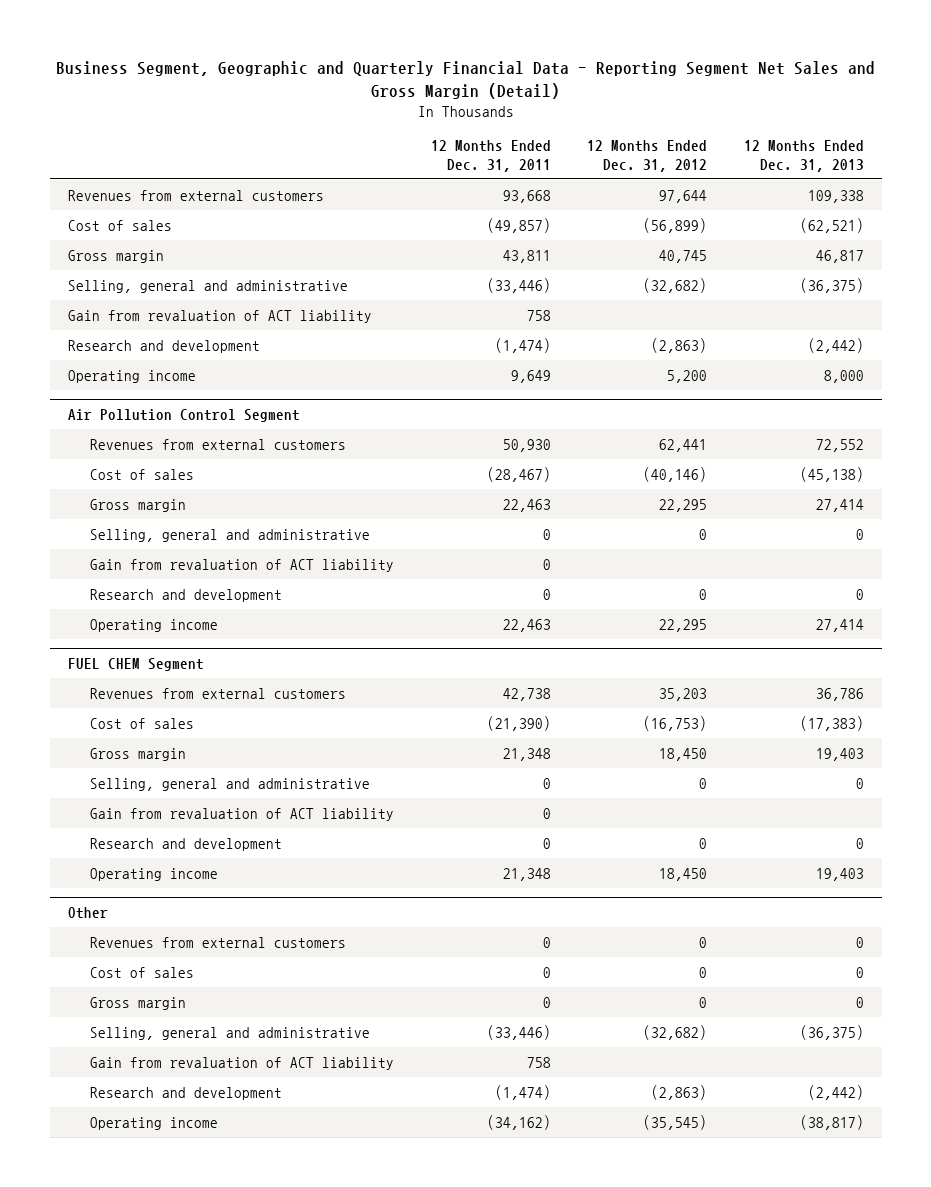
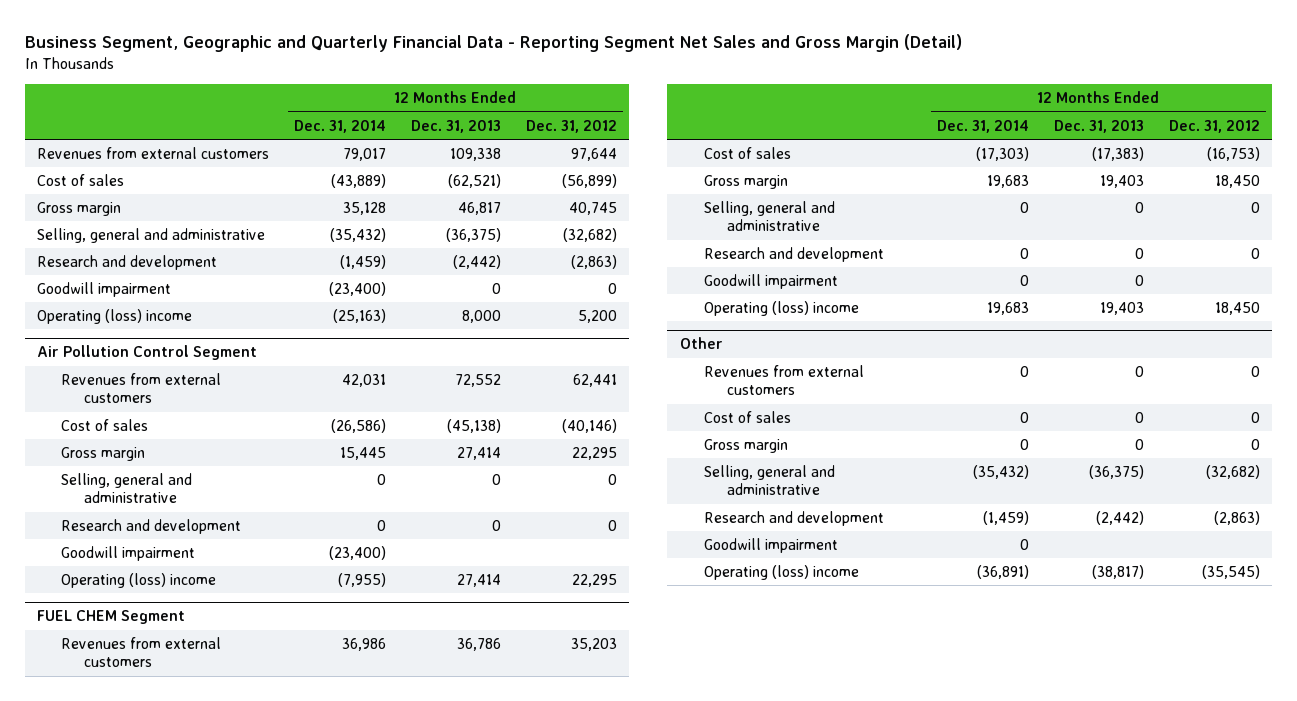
- | 12 Months Ended Dec. 31, 2011 | 12 Months Ended Dec. 31, 2012 | 12 Months Ended Dec. 31, 2013
+ | 12 Months Ended Dec. 31, 2014 | 12 Months Ended Dec. 31, 2013 | 12 Months Ended Dec. 31, 2012
- Gain from revaluation of ACT liability | 758 | |
- Operating income | 9,649 | 5,200 | 8,000
+ Goodwill impairment | (23,400) | 0 | 0
+ Operating (loss) income | (25,163) | 8,000 | 5,200
@ Air Pollution Control Segment
- Gain from revaluation of ACT liability | 0 | |
- Operating income | 22,463 | 22,295 | 27,414
+ Goodwill impairment | (23,400) | |
+ Operating (loss) income | (7,955) | 27,414 | 22,295
@ FUEL CHEM Segment
- Gain from revaluation of ACT liability | 0 | |
- Operating income | 21,348 | 18,450 | 19,403
+ Goodwill impairment | 0 | 0 |
+ Operating (loss) income | 19,683 | 19,403 | 18,450
@ Other
- Gain from revaluation of ACT liability | 758 | |
- Operating income | (34,162) | (35,545) | (38,817)
+ Goodwill impairment | 0 | |
+ Operating (loss) income | (36,891) | (38,817) | (35,545)

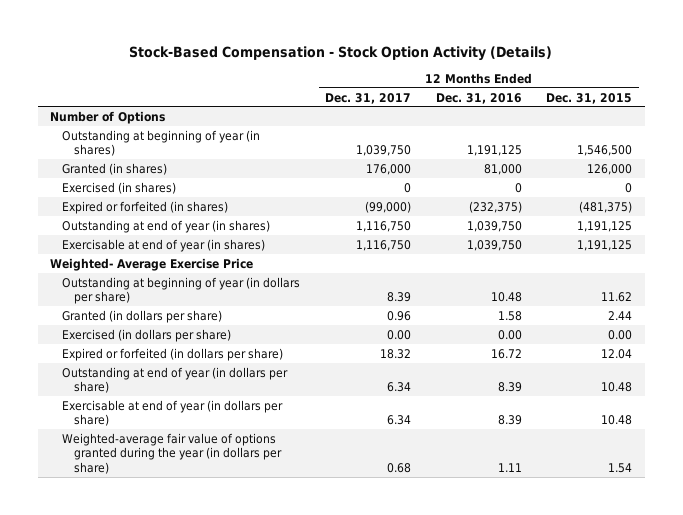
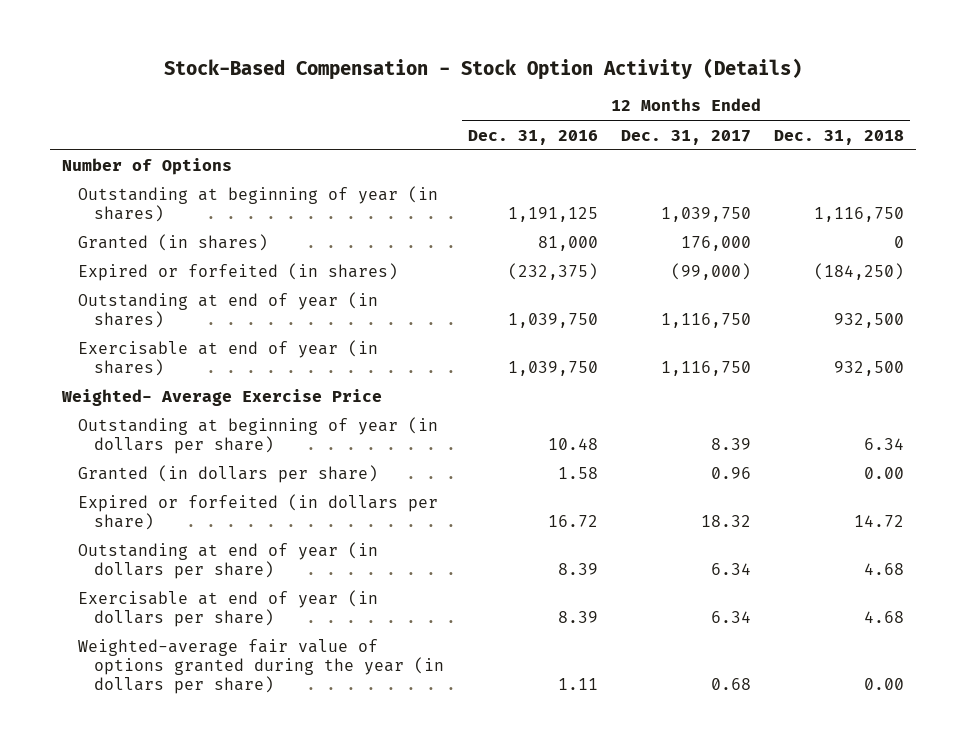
- | 12 Months Ended Dec. 31, 2017 | 12 Months Ended Dec. 31, 2016 | 12 Months Ended Dec. 31, 2015
+ | 12 Months Ended Dec. 31, 2016 | 12 Months Ended Dec. 31, 2017 | 12 Months Ended Dec. 31, 2018
- Exercised (in shares) | 0 | 0 | 0
- Exercised (in dollars per share) | 0.00 | 0.00 | 0.00

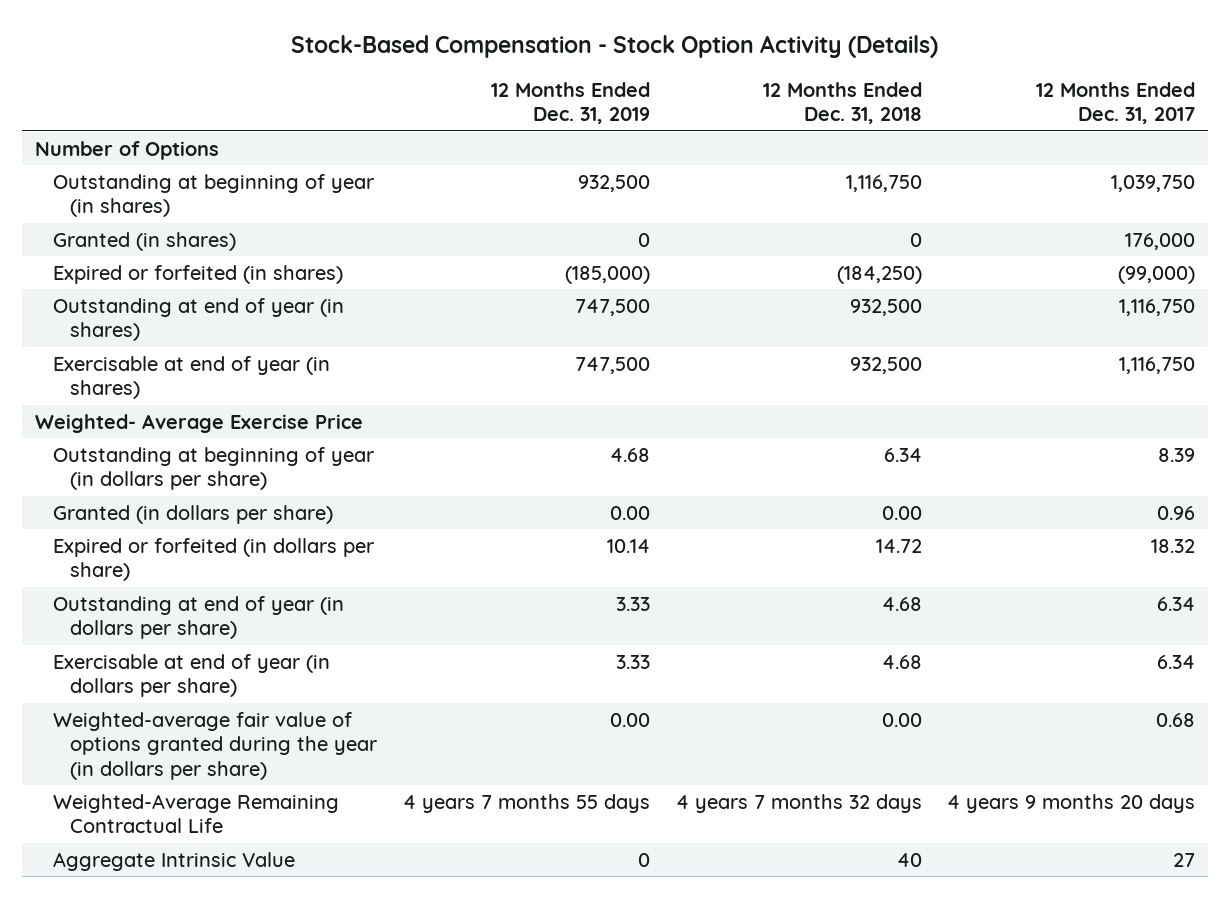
- | 12 Months Ended Dec. 31, 2016 | 12 Months Ended Dec. 31, 2017 | 12 Months Ended Dec. 31, 2018
+ | 12 Months Ended Dec. 31, 2019 | 12 Months Ended Dec. 31, 2018 | 12 Months Ended Dec. 31, 2017
+ Weighted-Average Remaining Contractual Life | 4 years 7 months 55 days | 4 years 7 months 32 days | 4 years 9 months 20 days
+ Aggregate Intrinsic Value | 0 | 40 | 27

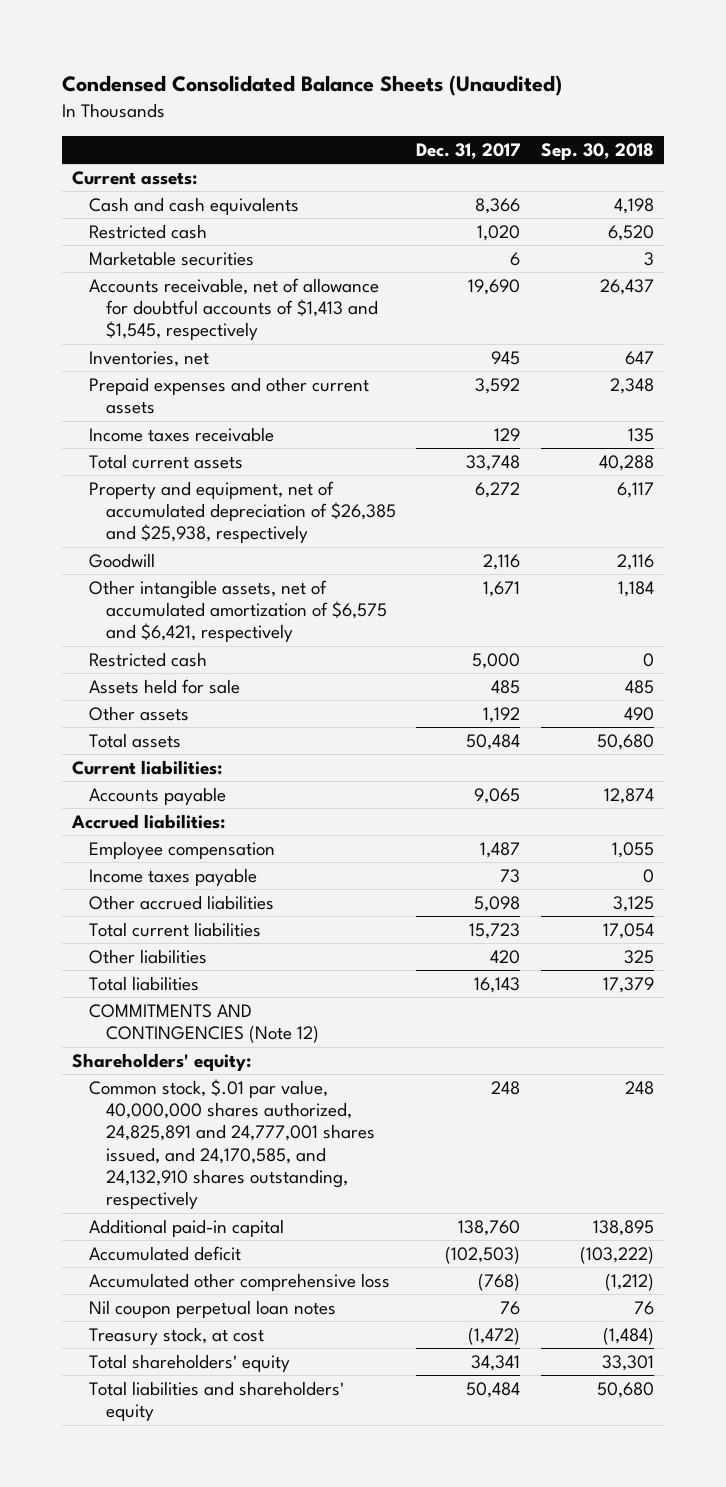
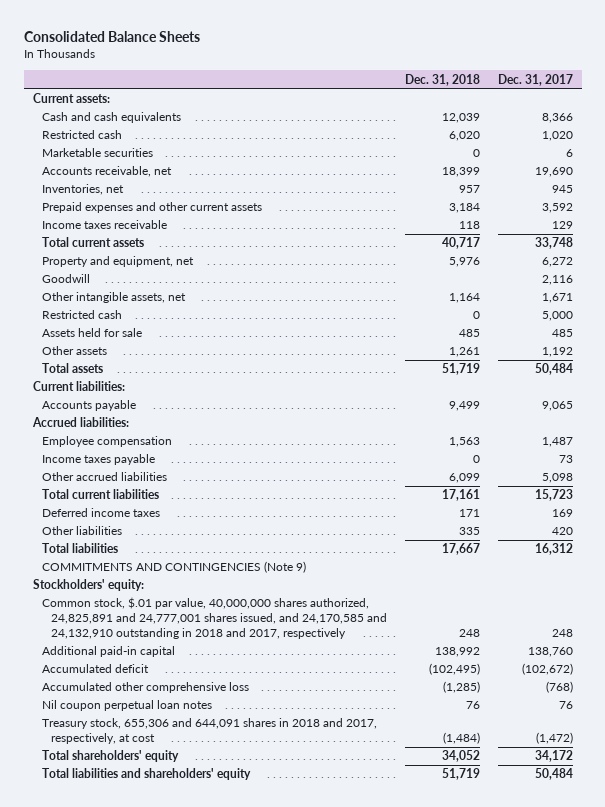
- Condensed Consolidated Balance Sheets (Unaudited)
+ Consolidated Balance Sheets
- | Dec. 31, 2017 | Sep. 30, 2018
+ | Dec. 31, 2018 | Dec. 31, 2017
- Accounts receivable, net of allowance for doubtful accounts of $1,413 and $1,545, respectively | 19,690 | 26,437
+ Accounts receivable, net | 18,399 | 19,690
- Property and equipment, net of accumulated depreciation of $26,385 and $25,938, respectively | 6,272 | 6,117
+ Property and equipment, net | 5,976 | 6,272
- Other intangible assets, net of accumulated amortization of $6,575 and $6,421, respectively | 1,671 | 1,184
+ Other intangible assets, net | 1,164 | 1,671
+ Deferred income taxes | 171 | 169
- Total liabilities | 16,143 | 17,379
- COMMITMENTS AND CONTINGENCIES (Note 12)
- Shareholders' equity:
- Common stock, $.01 par value, 40,000,000 shares authorized, 24,825,891 and 24,777,001 shares issued, and 24,170,585, and 24,132,910 shares outstanding, respectively | 248 | 248
+ Total liabilities | 17,667 | 16,312
+ COMMITMENTS AND CONTINGENCIES (Note 9)
+ Stockholders' equity:
+ Common stock, $.01 par value, 40,000,000 shares authorized, 24,825,891 and 24,777,001 shares issued, and 24,170,585 and 24,132,910 outstanding in 2018 and 2017, respectively | 248 | 248
- Accumulated deficit | (102,503) | (103,222)
+ Accumulated deficit | (102,495) | (102,672)
- Treasury stock, at cost | (1,472) | (1,484)
- Total shareholders' equity | 34,341 | 33,301
+ Treasury stock, 655,306 and 644,091 shares in 2018 and 2017, respectively, at cost | (1,484) | (1,472)
+ Total shareholders' equity | 34,052 | 34,172

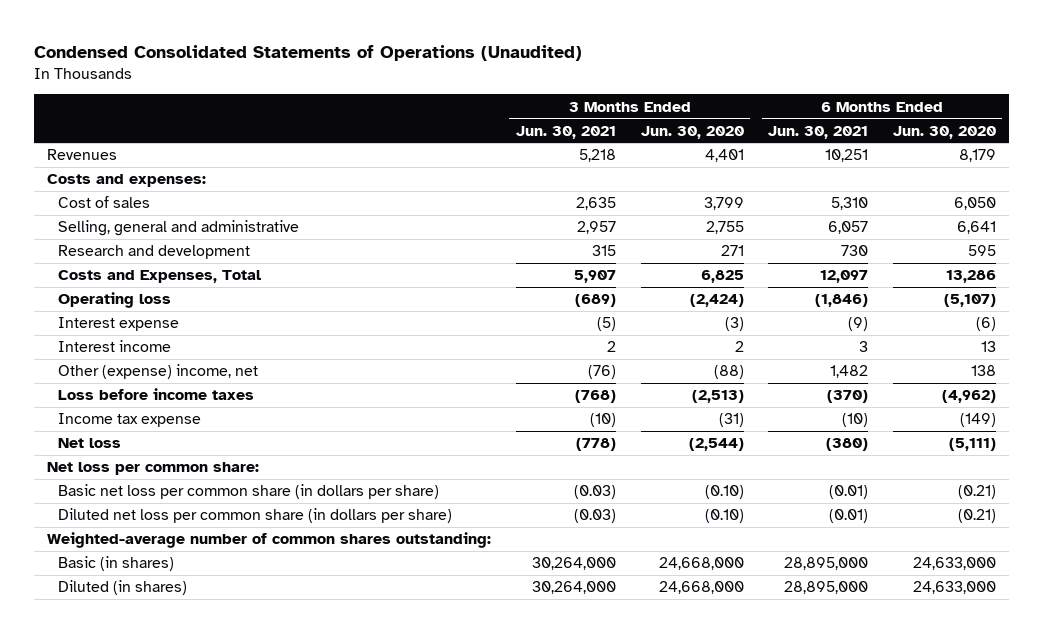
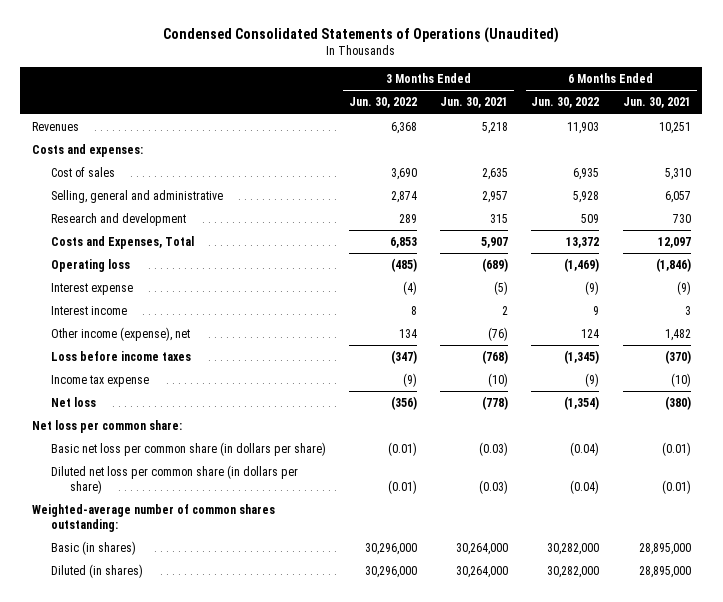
- | 3 Months Ended Jun. 30, 2021 | 3 Months Ended Jun. 30, 2020 | 6 Months Ended Jun. 30, 2021 | 6 Months Ended Jun. 30, 2020
+ | 3 Months Ended Jun. 30, 2022 | 3 Months Ended Jun. 30, 2021 | 6 Months Ended Jun. 30, 2022 | 6 Months Ended Jun. 30, 2021
- Other (expense) income, net | (76) | (88) | 1,482 | 138
+ Other income (expense), net | 134 | (76) | 124 | 1,482

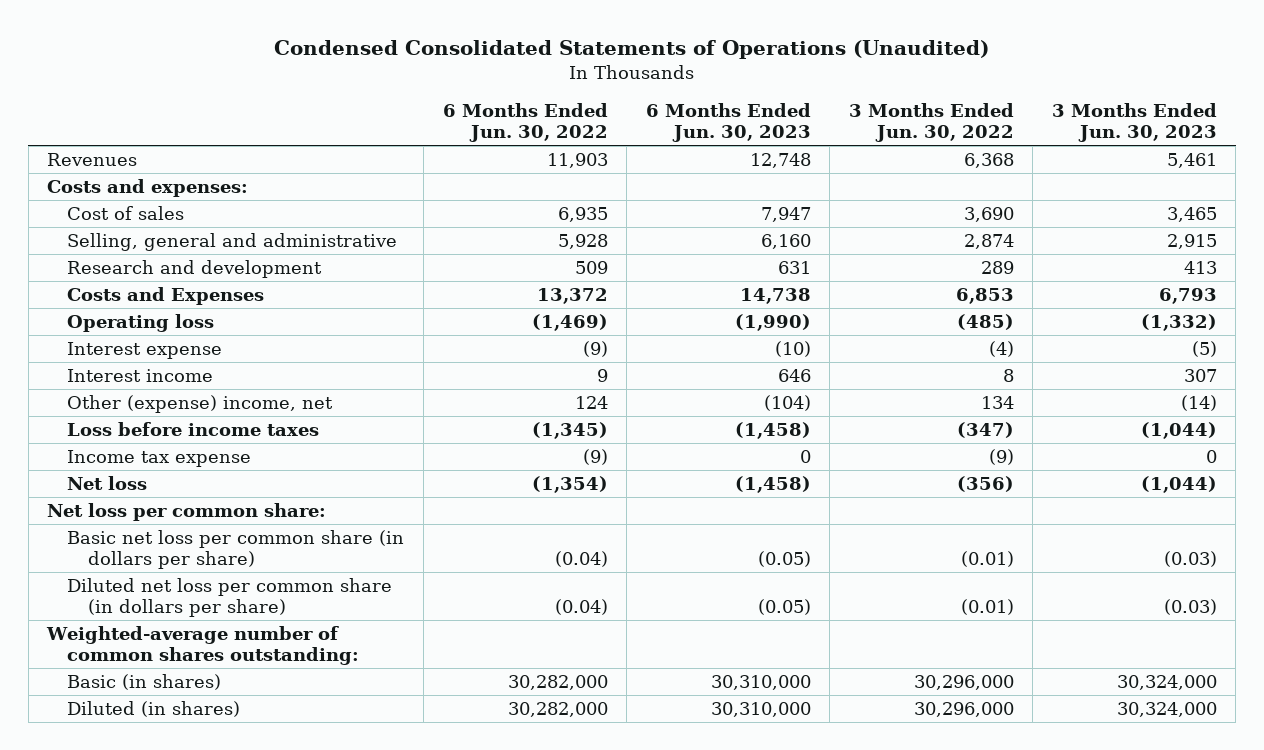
- | 3 Months Ended Jun. 30, 2022 | 3 Months Ended Jun. 30, 2021 | 6 Months Ended Jun. 30, 2022 | 6 Months Ended Jun. 30, 2021
+ | 6 Months Ended Jun. 30, 2022 | 6 Months Ended Jun. 30, 2023 | 3 Months Ended Jun. 30, 2022 | 3 Months Ended Jun. 30, 2023
- Costs and Expenses, Total | 6,853 | 5,907 | 13,372 | 12,097
+ Costs and Expenses | 13,372 | 14,738 | 6,853 | 6,793
- Other income (expense), net | 134 | (76) | 124 | 1,482
+ Other (expense) income, net | 124 | (104) | 134 | (14)

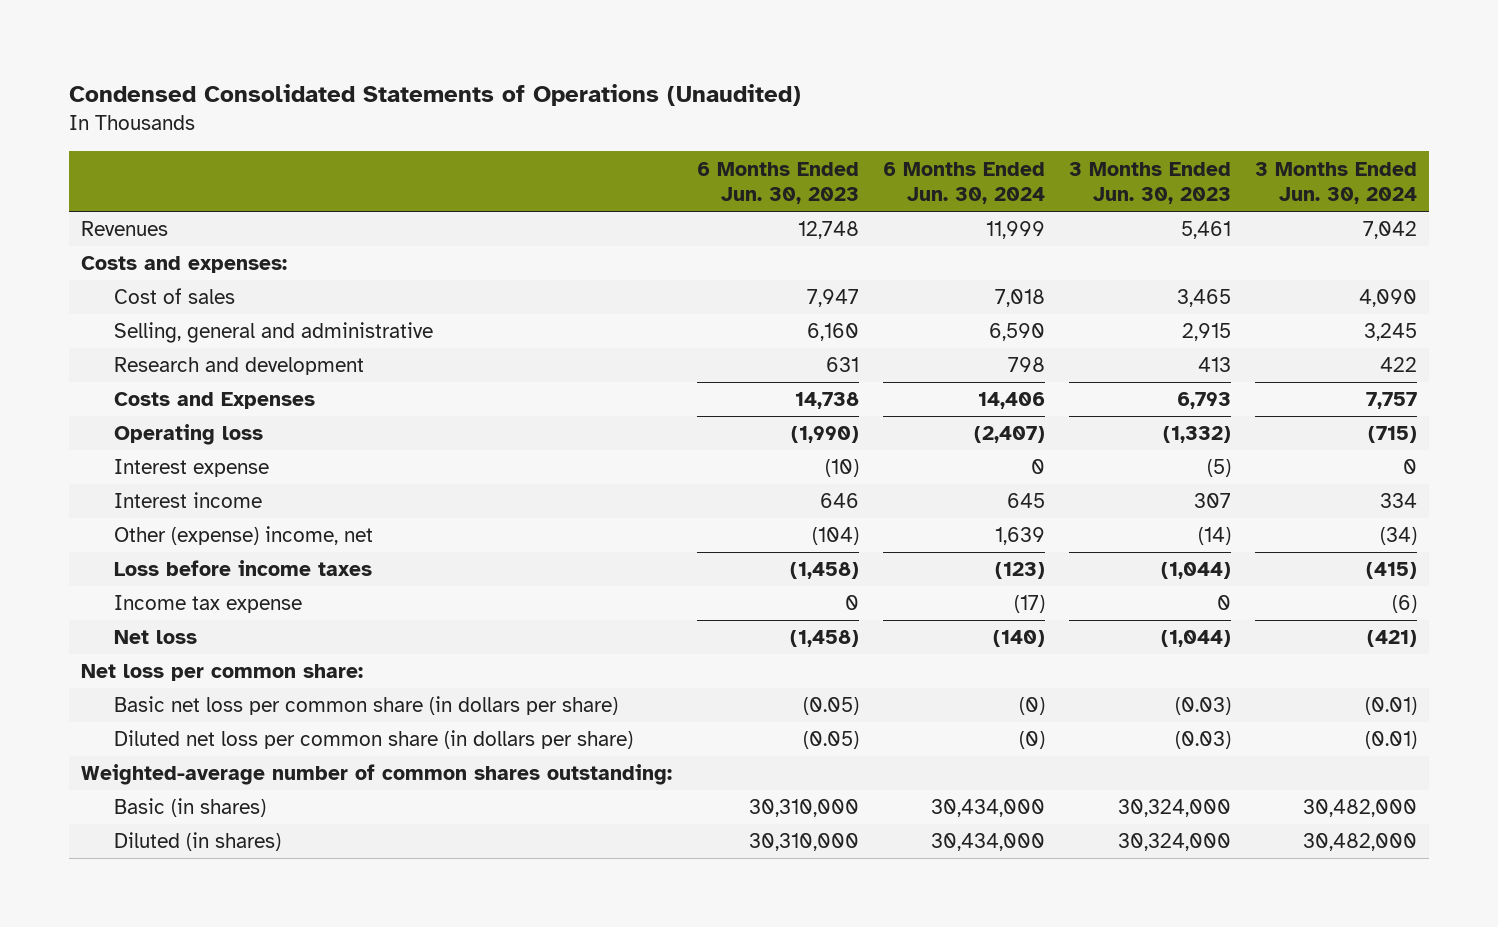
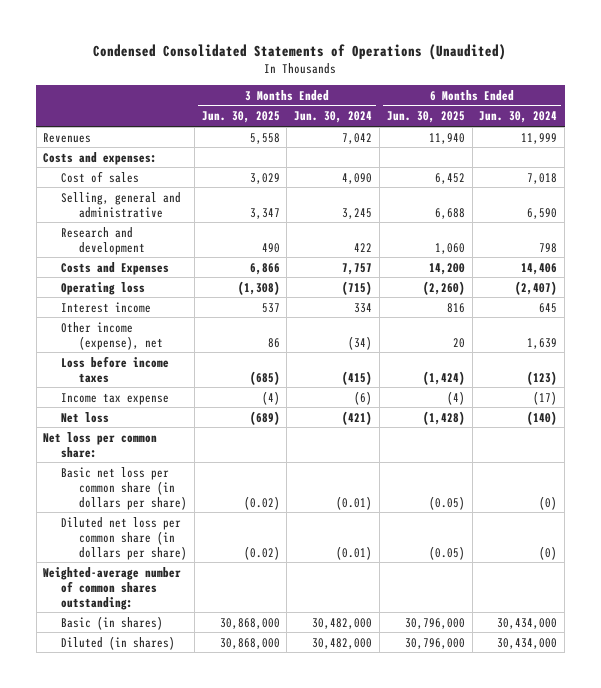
- | 6 Months Ended Jun. 30, 2023 | 6 Months Ended Jun. 30, 2024 | 3 Months Ended Jun. 30, 2023 | 3 Months Ended Jun. 30, 2024
+ | 3 Months Ended Jun. 30, 2025 | 3 Months Ended Jun. 30, 2024 | 6 Months Ended Jun. 30, 2025 | 6 Months Ended Jun. 30, 2024
- Interest expense | (10) | 0 | (5) | 0
- Other (expense) income, net | (104) | 1,639 | (14) | (34)
+ Other income (expense), net | 86 | (34) | 20 | 1,639

